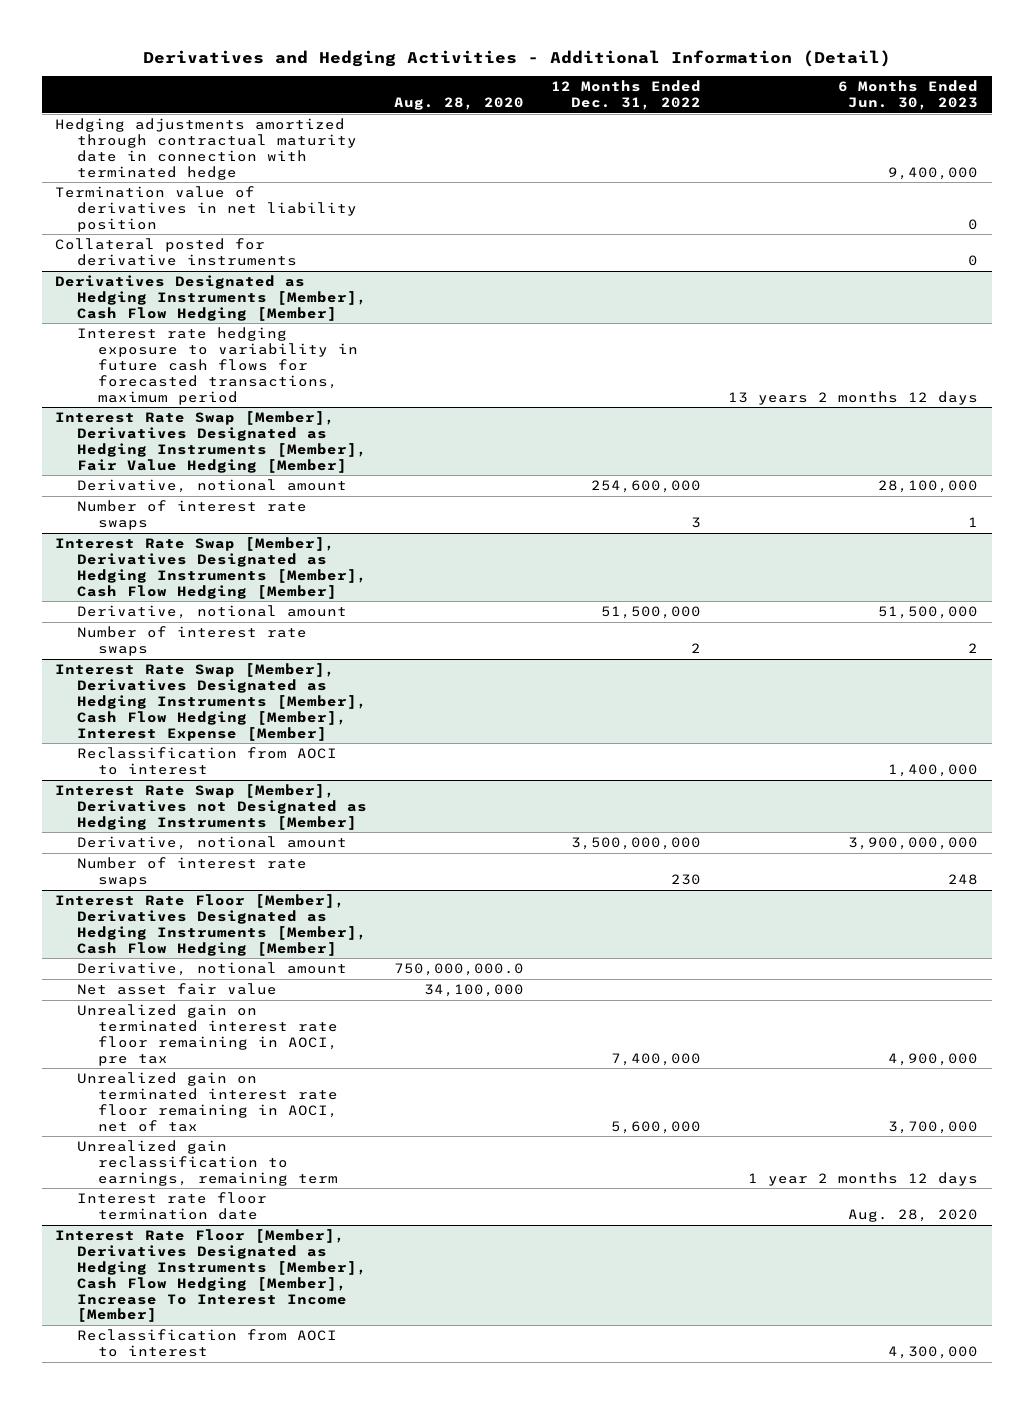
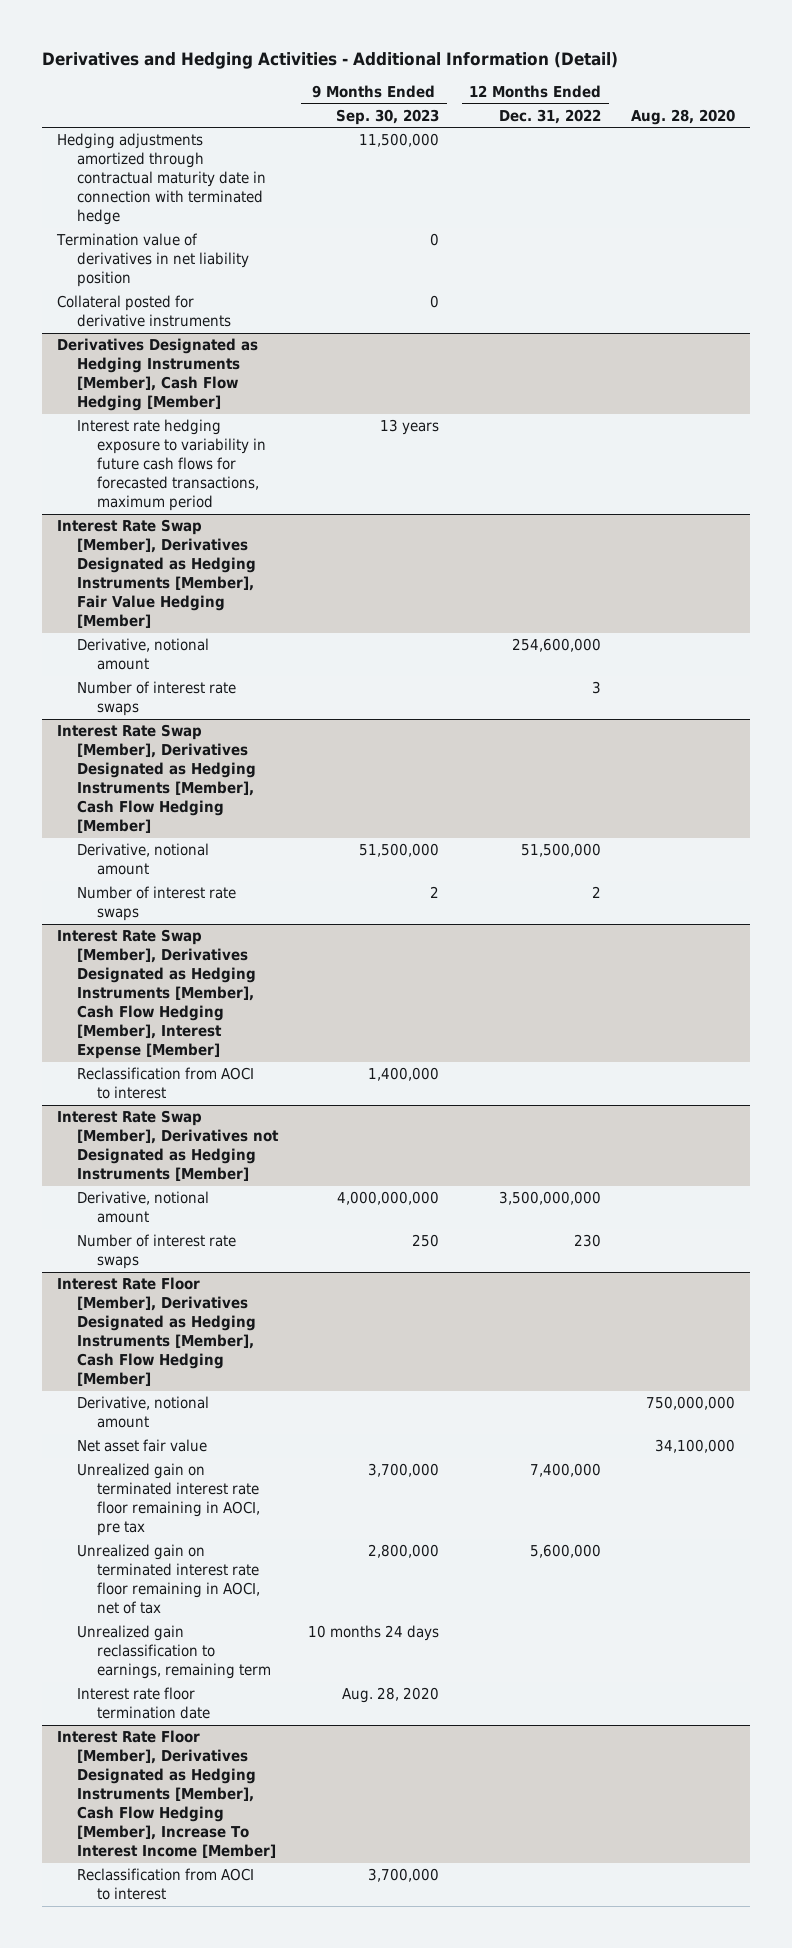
- | Aug. 28, 2020 | 12 Months Ended Dec. 31, 2022 | 6 Months Ended Jun. 30, 2023
+ | 9 Months Ended Sep. 30, 2023 | 12 Months Ended Dec. 31, 2022 | Aug. 28, 2020
@ Interest Rate Floor [Member], Derivatives Designated as Hedging Instruments [Member], Cash Flow Hedging [Member]
- Derivative, notional amount | 750,000,000.0 | |
+ Derivative, notional amount | | | 750,000,000

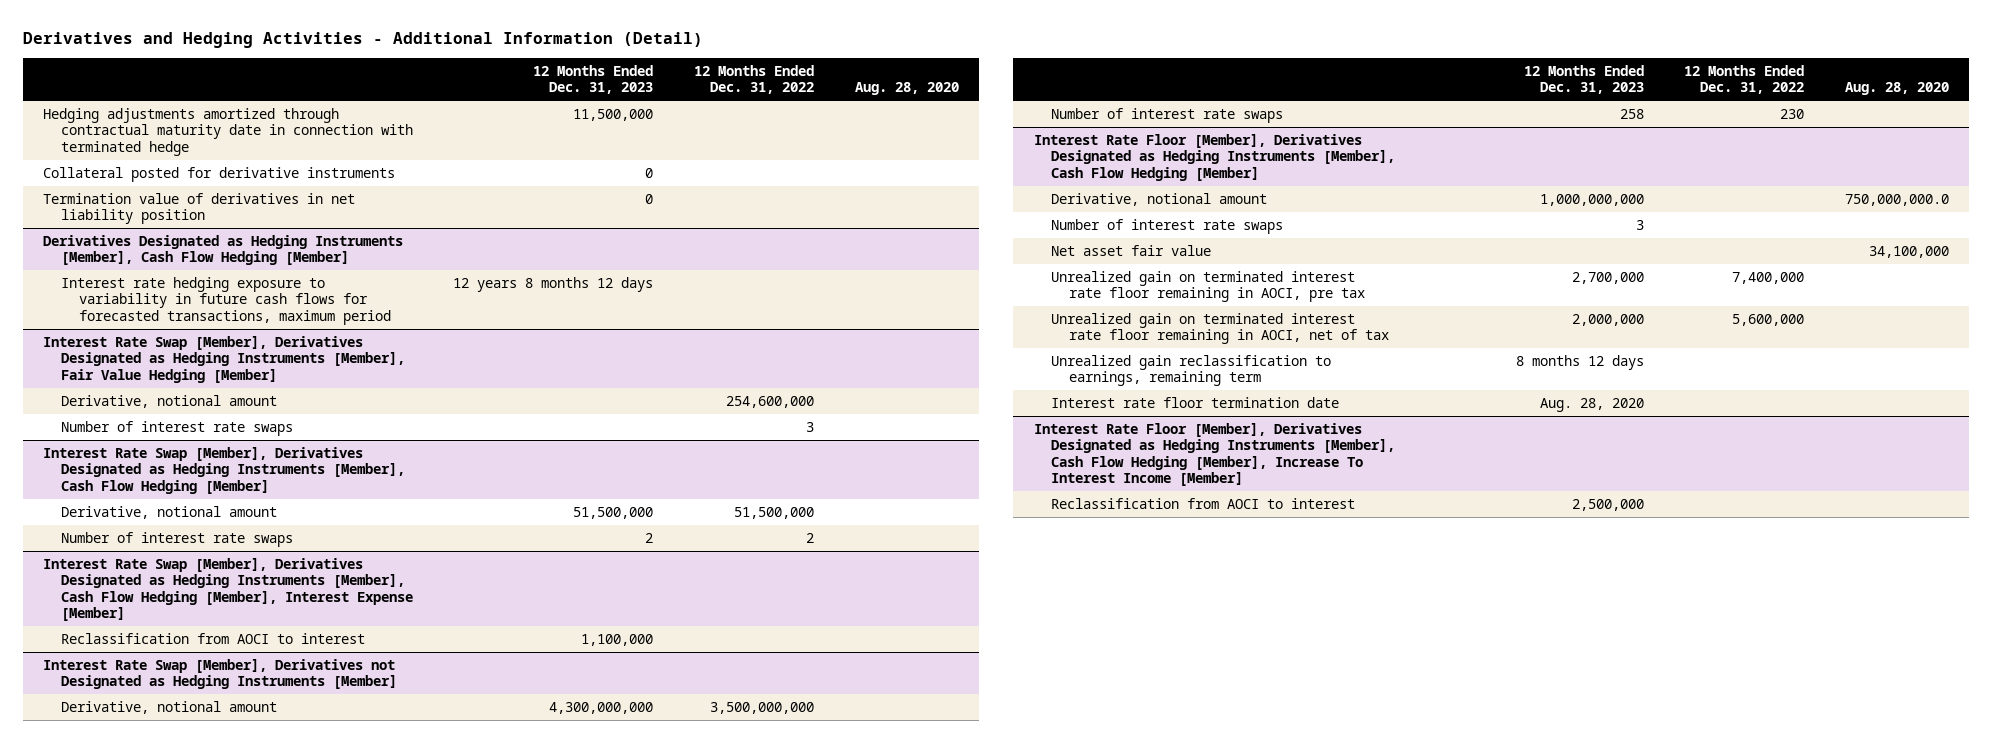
- | 9 Months Ended Sep. 30, 2023 | 12 Months Ended Dec. 31, 2022 | Aug. 28, 2020
+ | 12 Months Ended Dec. 31, 2023 | 12 Months Ended Dec. 31, 2022 | Aug. 28, 2020
moved down: Termination value of derivatives in net liability position | 0 | |
@ Interest Rate Floor [Member], Derivatives Designated as Hedging Instruments [Member], Cash Flow Hedging [Member]
- Derivative, notional amount | | | 750,000,000
+ Derivative, notional amount | 1,000,000,000 | | 750,000,000.0
+ Number of interest rate swaps | 3 | |

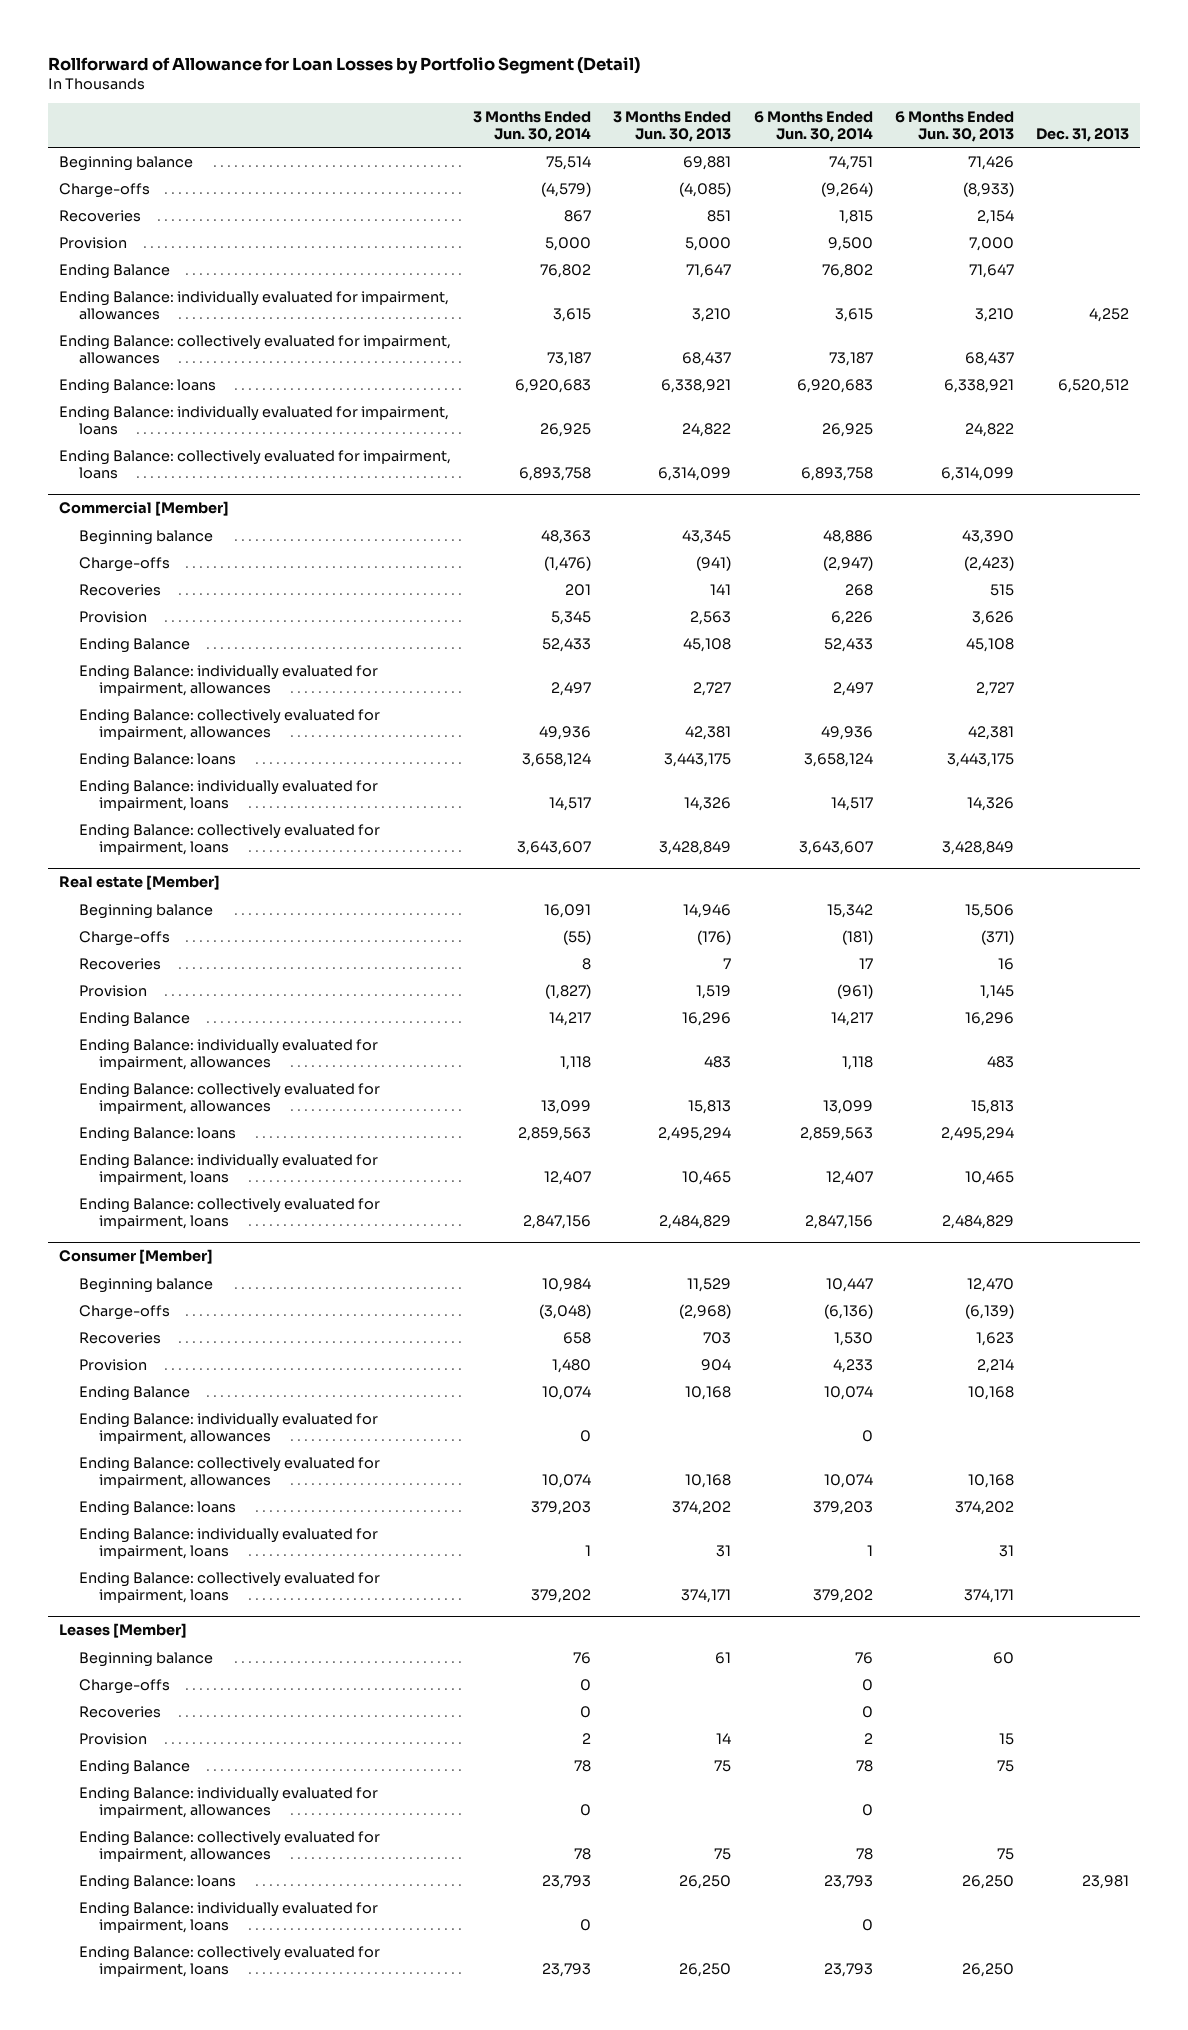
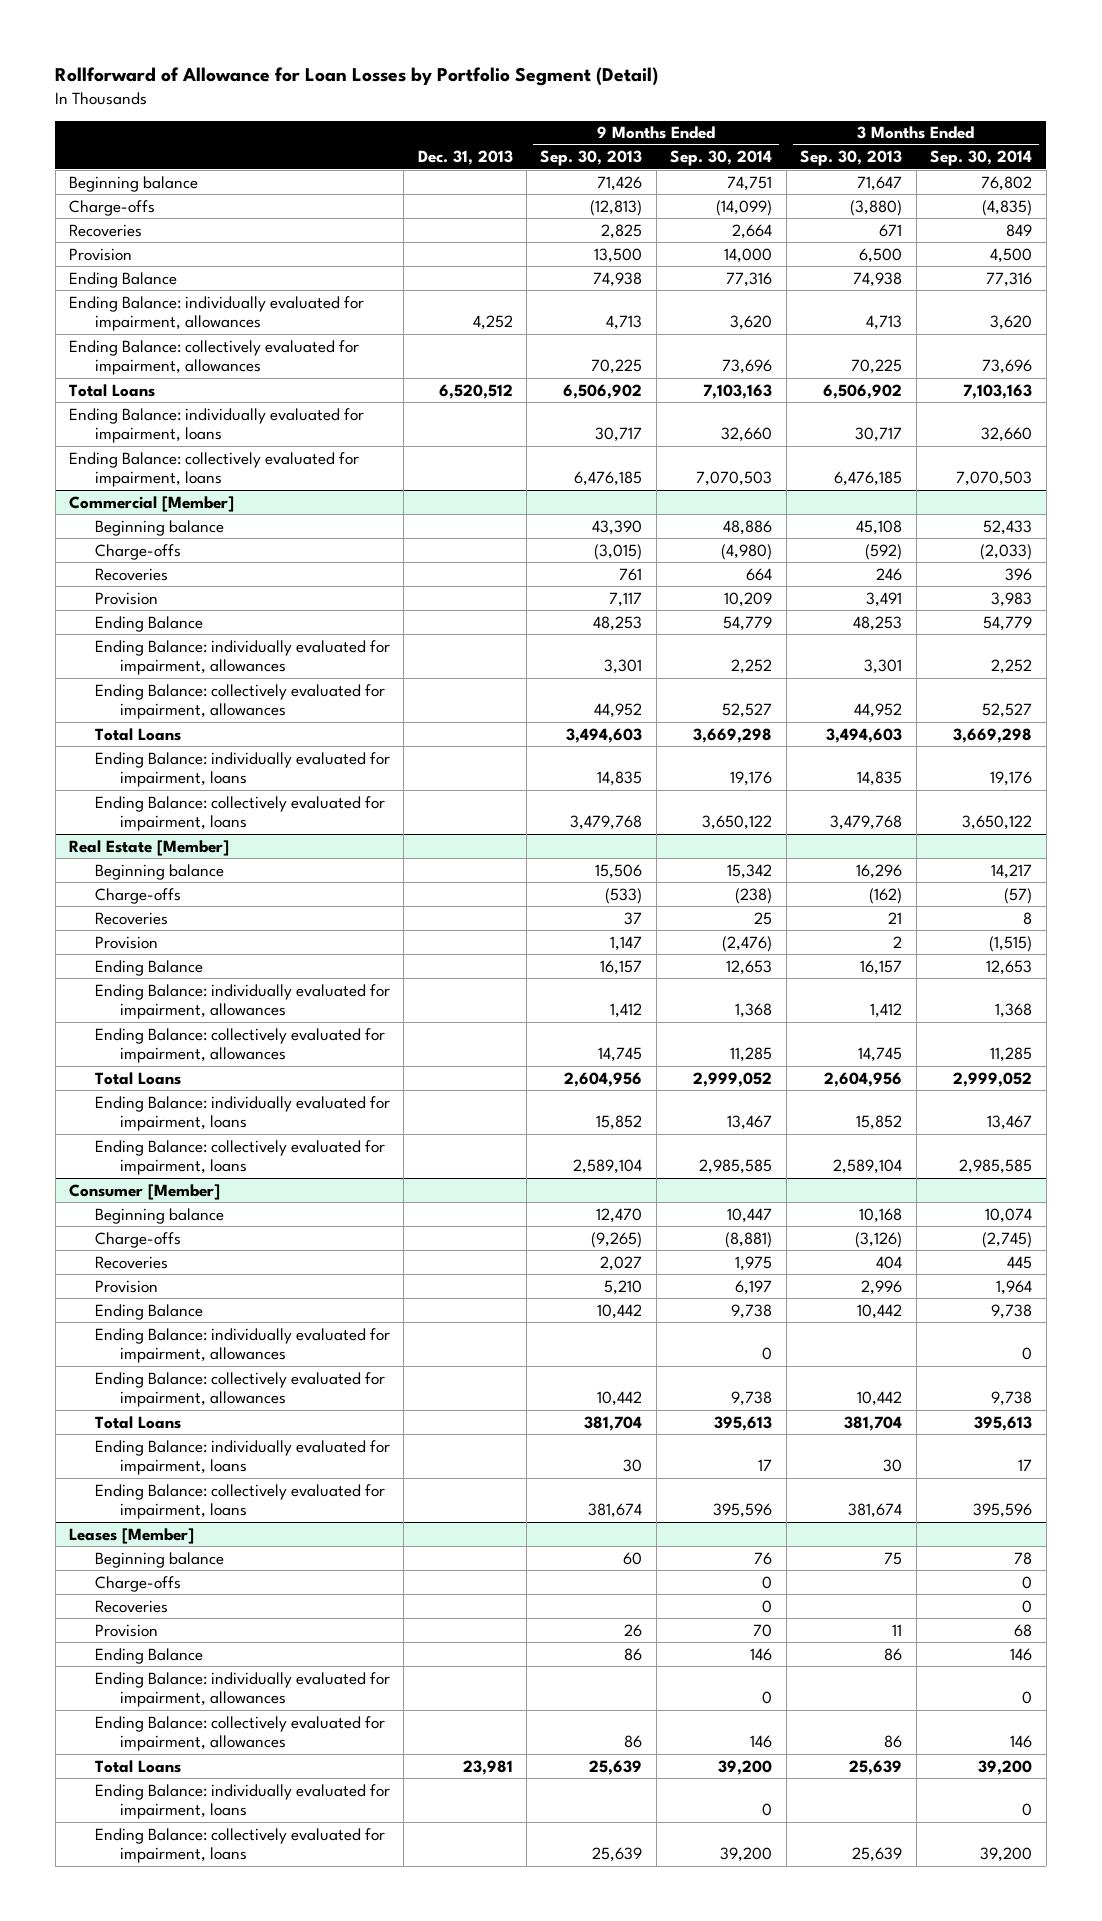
- | 3 Months Ended Jun. 30, 2014 | 3 Months Ended Jun. 30, 2013 | 6 Months Ended Jun. 30, 2014 | 6 Months Ended Jun. 30, 2013 | Dec. 31, 2013
+ | Dec. 31, 2013 | 9 Months Ended Sep. 30, 2013 | 9 Months Ended Sep. 30, 2014 | 3 Months Ended Sep. 30, 2013 | 3 Months Ended Sep. 30, 2014
- Ending Balance: loans | 6,920,683 | 6,338,921 | 6,920,683 | 6,338,921 | 6,520,512
+ Total Loans | 6,520,512 | 6,506,902 | 7,103,163 | 6,506,902 | 7,103,163
@ Commercial [Member]
- Ending Balance: loans | 3,658,124 | 3,443,175 | 3,658,124 | 3,443,175 |
+ Total Loans | | 3,494,603 | 3,669,298 | 3,494,603 | 3,669,298
- Real estate [Member]
+ Real Estate [Member]
- Ending Balance: loans | 2,859,563 | 2,495,294 | 2,859,563 | 2,495,294 |
+ Total Loans | | 2,604,956 | 2,999,052 | 2,604,956 | 2,999,052
@ Consumer [Member]
- Ending Balance: loans | 379,203 | 374,202 | 379,203 | 374,202 |
+ Total Loans | | 381,704 | 395,613 | 381,704 | 395,613
@ Leases [Member]
- Ending Balance: loans | 23,793 | 26,250 | 23,793 | 26,250 | 23,981
+ Total Loans | 23,981 | 25,639 | 39,200 | 25,639 | 39,200

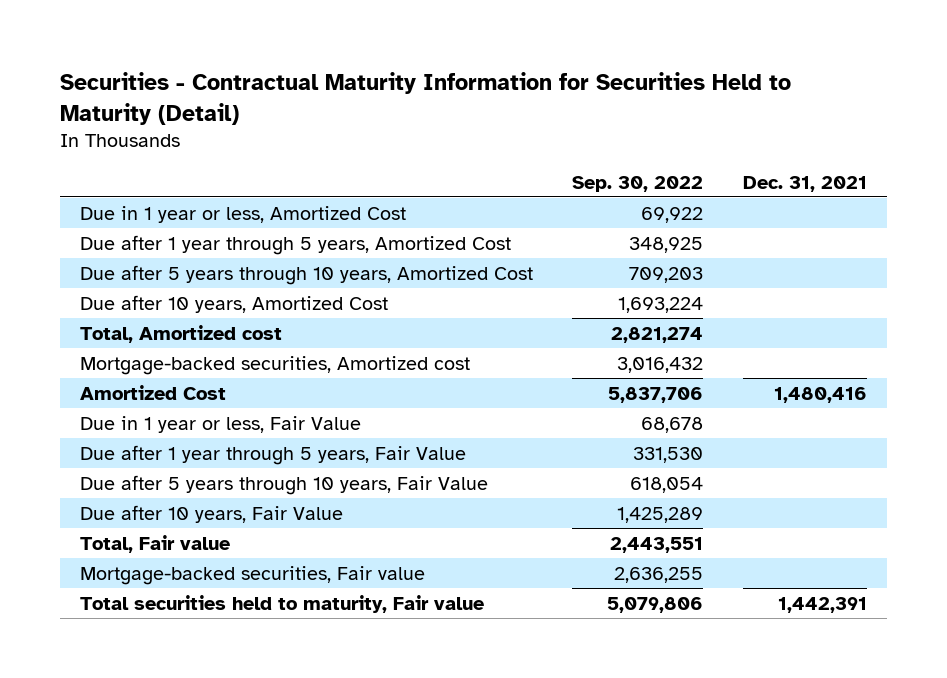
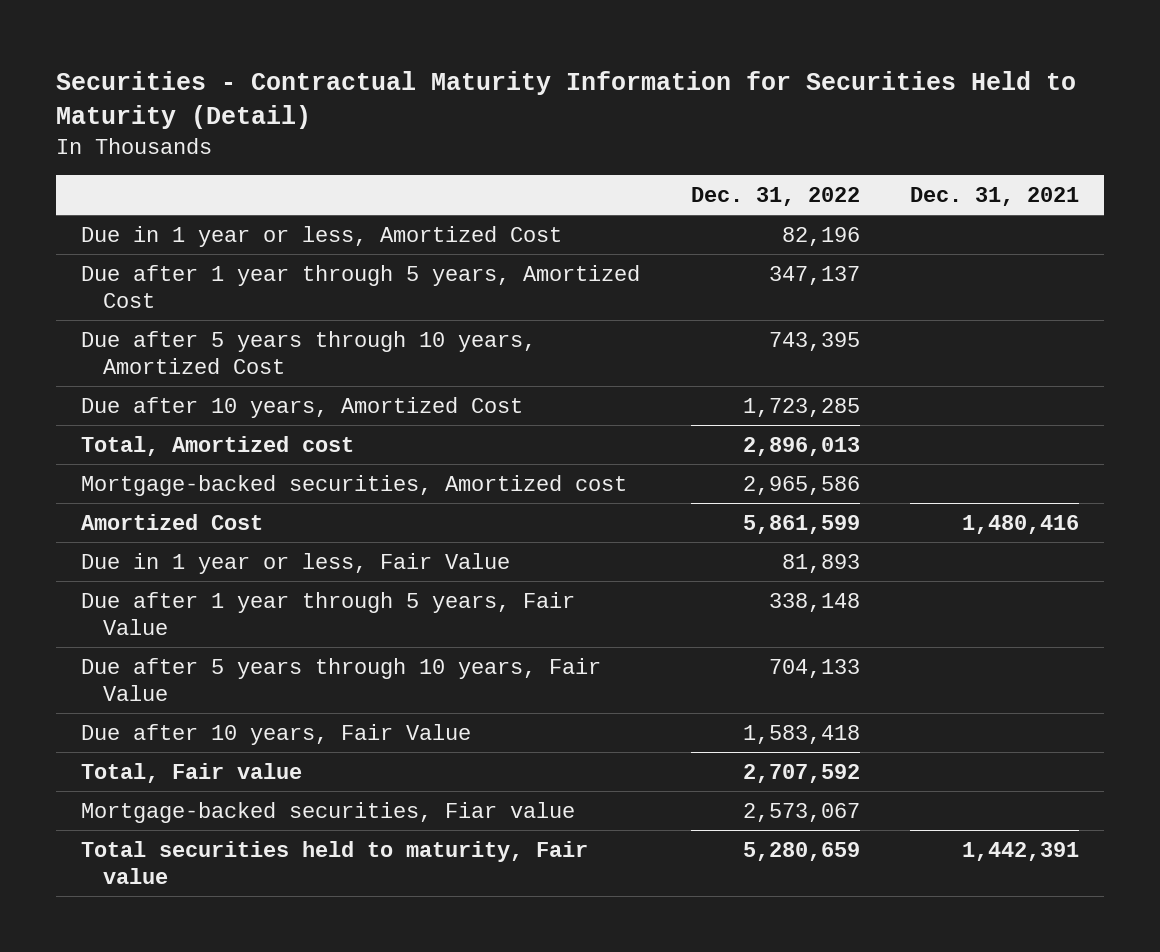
- | Sep. 30, 2022 | Dec. 31, 2021
+ | Dec. 31, 2022 | Dec. 31, 2021
- Mortgage-backed securities, Fair value | 2,636,255 |
+ Mortgage-backed securities, Fiar value | 2,573,067 |

